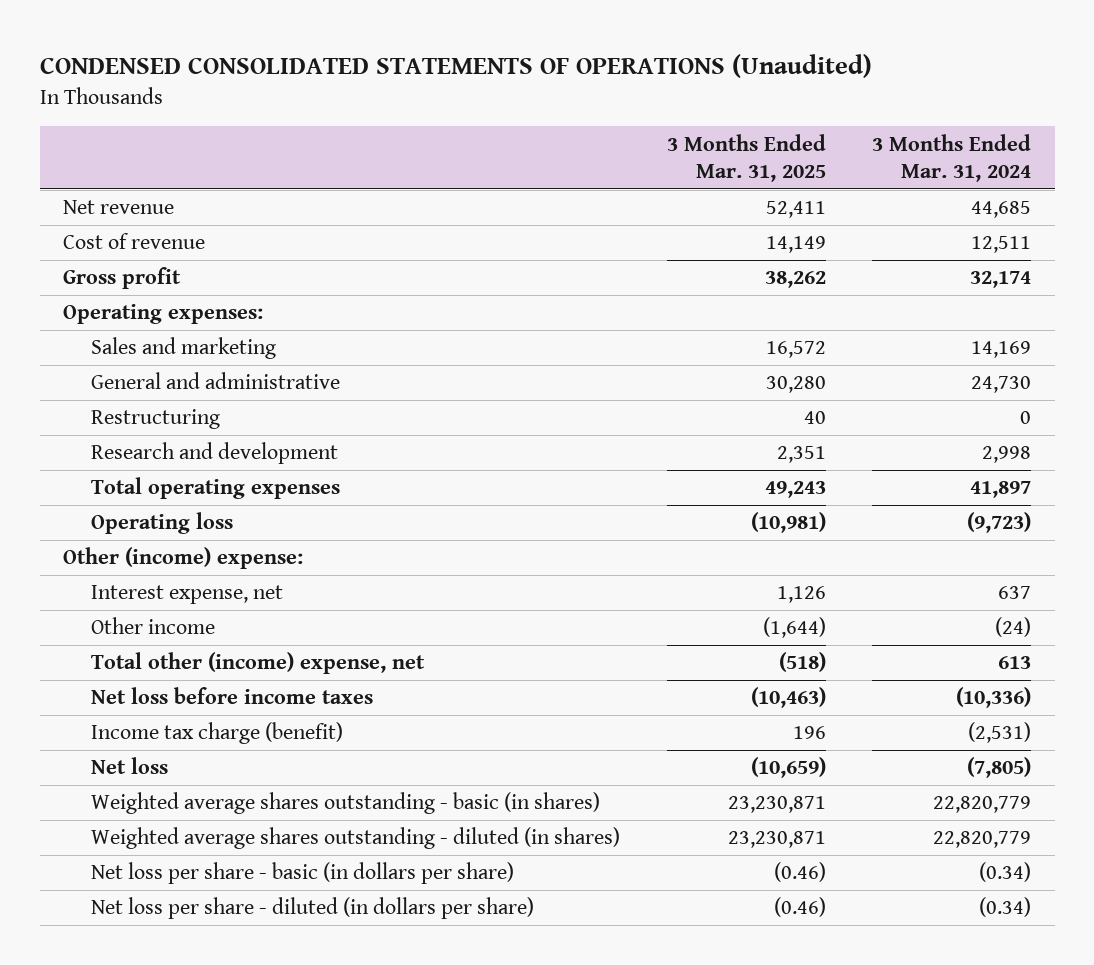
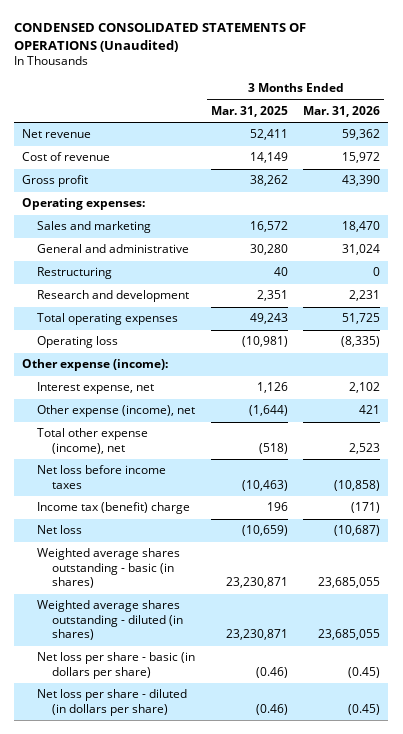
- | 3 Months Ended Mar. 31, 2025 | 3 Months Ended Mar. 31, 2024
+ | 3 Months Ended Mar. 31, 2025 | 3 Months Ended Mar. 31, 2026
- Other (income) expense:
+ Other expense (income):
- Other income | (1,644) | (24)
- Total other (income) expense, net | (518) | 613
+ Other expense (income), net | (1,644) | 421
+ Total other expense (income), net | (518) | 2,523
- Income tax charge (benefit) | 196 | (2,531)
+ Income tax (benefit) charge | 196 | (171)

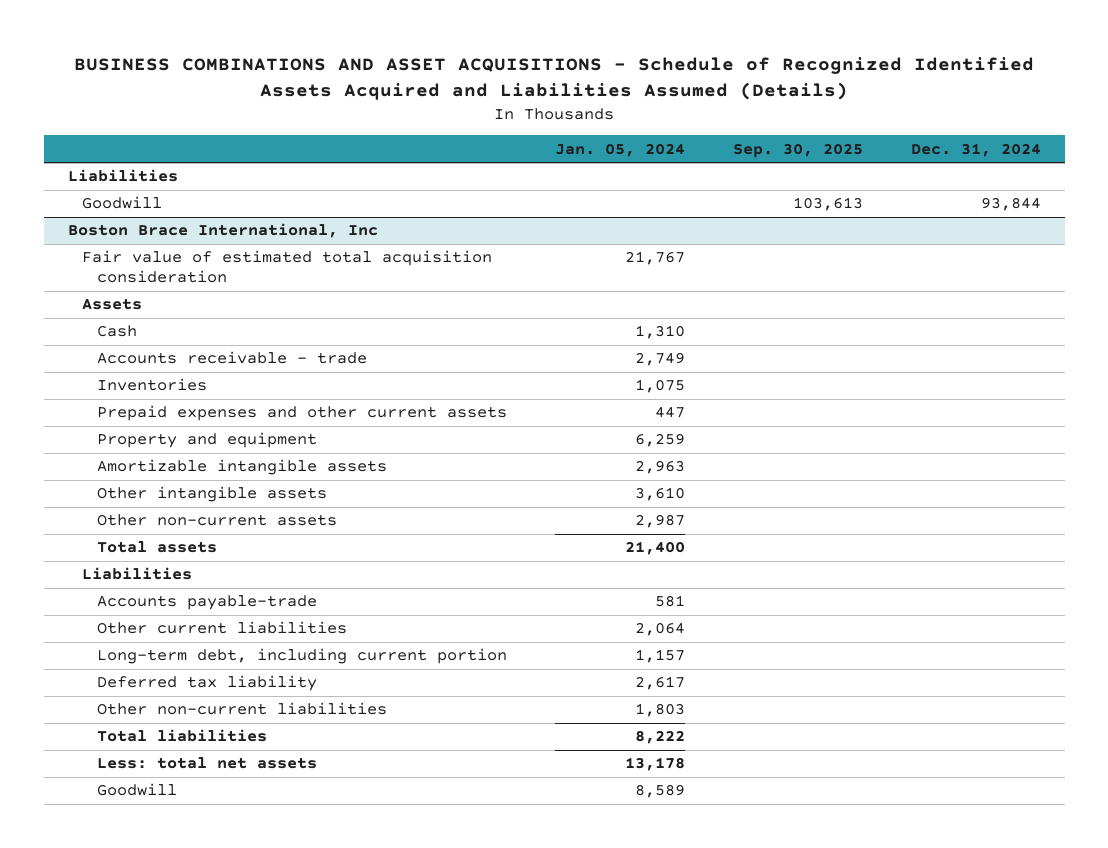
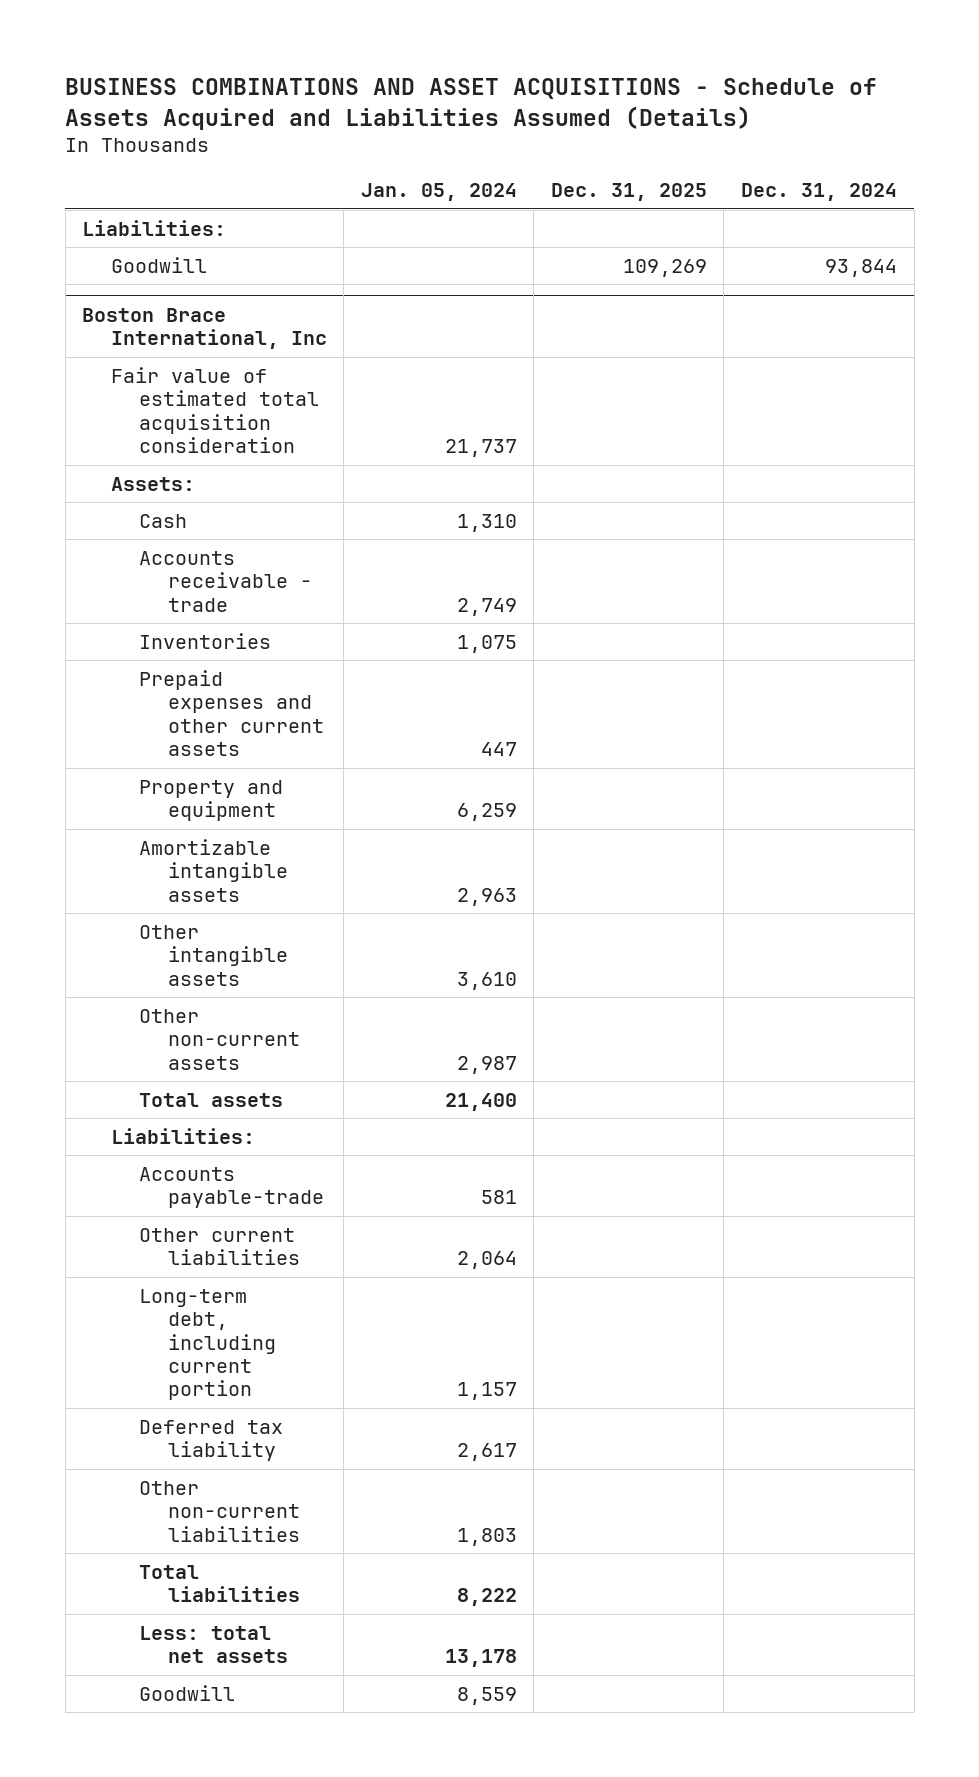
- BUSINESS COMBINATIONS AND ASSET ACQUISITIONS - Schedule of Recognized Identified Assets Acquired and Liabilities Assumed (Details)
+ BUSINESS COMBINATIONS AND ASSET ACQUISITIONS - Schedule of Assets Acquired and Liabilities Assumed (Details)
- | Jan. 05, 2024 | Sep. 30, 2025 | Dec. 31, 2024
+ | Jan. 05, 2024 | Dec. 31, 2025 | Dec. 31, 2024
- Liabilities
+ Liabilities:
@ Boston Brace International, Inc
- Fair value of estimated total acquisition consideration | 21,767 | |
- Assets
+ Fair value of estimated total acquisition consideration | 21,737 | |
+ Assets:
- Liabilities
+ Liabilities:
- Goodwill | 8,589 | |
+ Goodwill | 8,559 | |

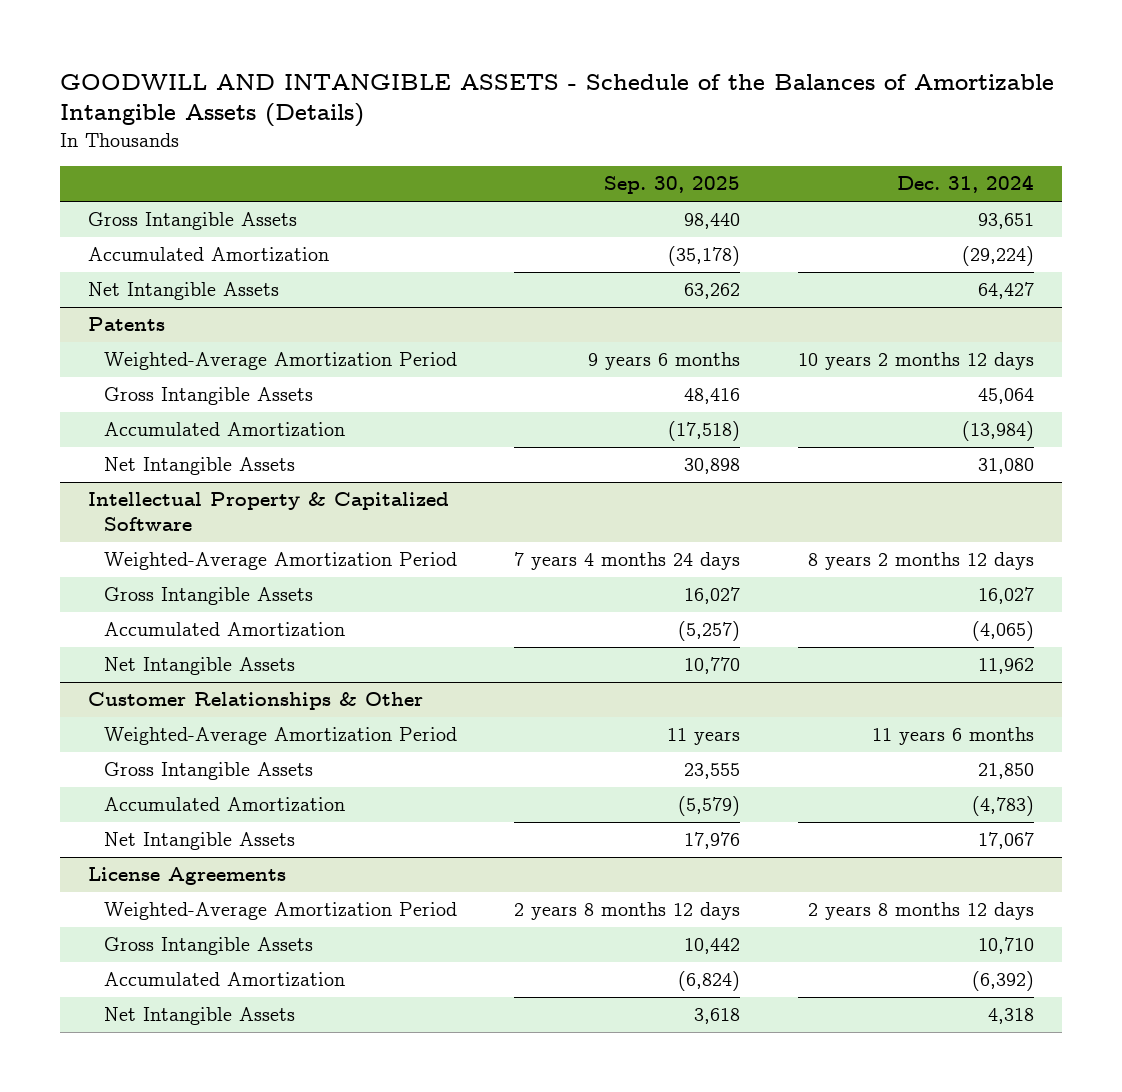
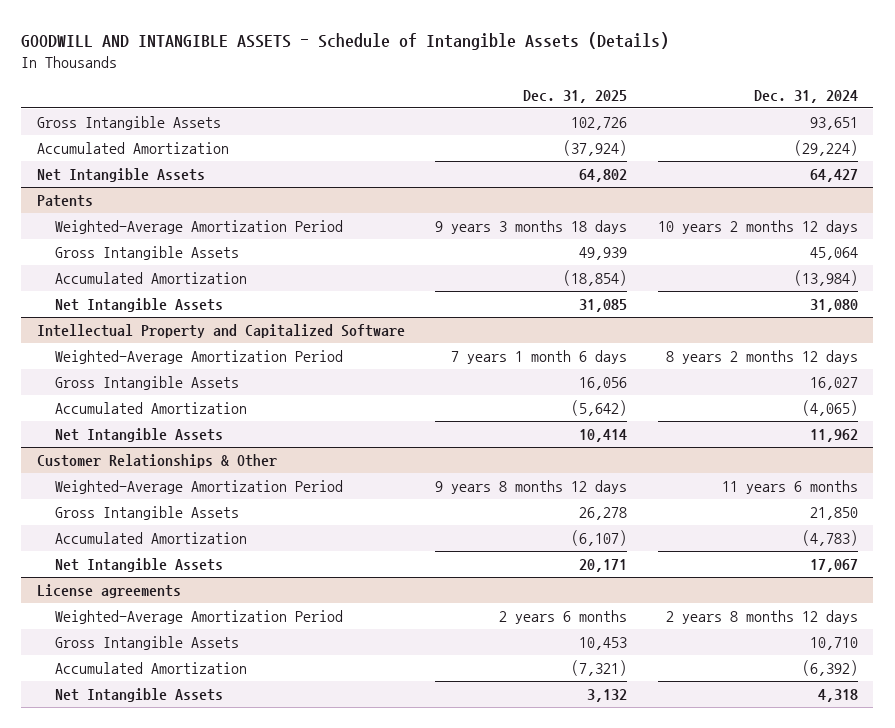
- GOODWILL AND INTANGIBLE ASSETS - Schedule of the Balances of Amortizable Intangible Assets (Details)
+ GOODWILL AND INTANGIBLE ASSETS - Schedule of Intangible Assets (Details)
- | Sep. 30, 2025 | Dec. 31, 2024
+ | Dec. 31, 2025 | Dec. 31, 2024
- Intellectual Property & Capitalized Software
+ Intellectual Property and Capitalized Software
- License Agreements
+ License agreements

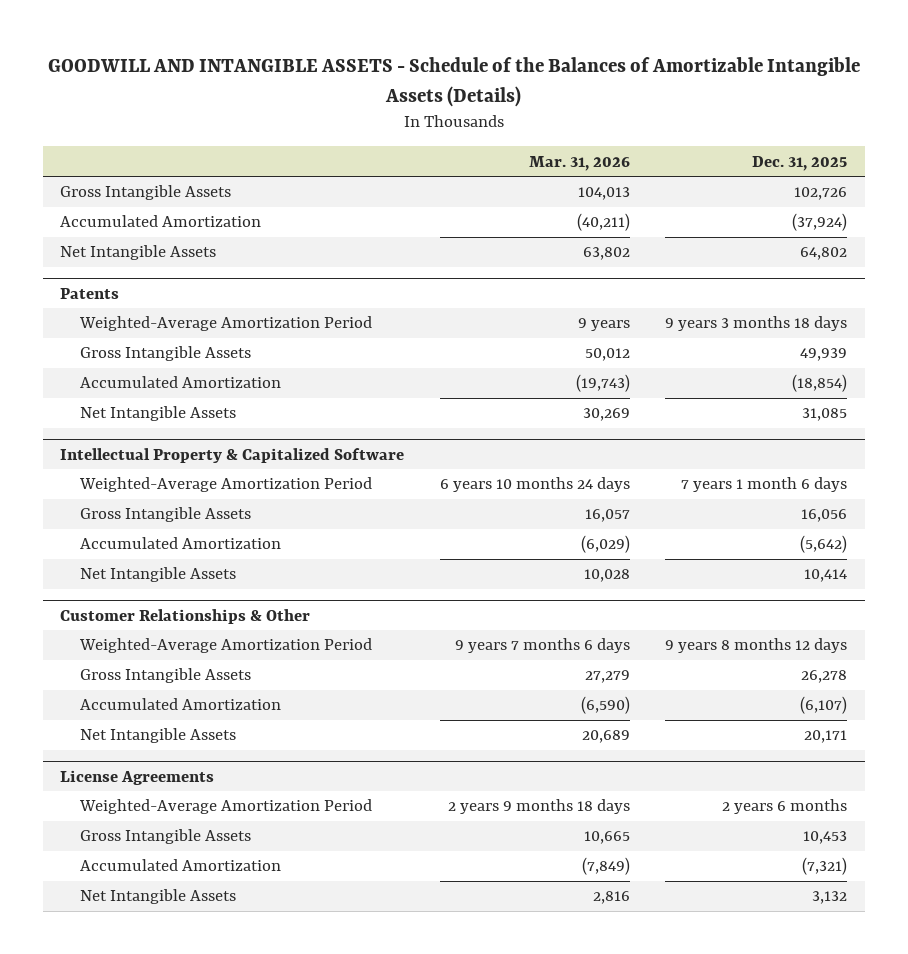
- GOODWILL AND INTANGIBLE ASSETS - Schedule of Intangible Assets (Details)
+ GOODWILL AND INTANGIBLE ASSETS - Schedule of the Balances of Amortizable Intangible Assets (Details)
- | Dec. 31, 2025 | Dec. 31, 2024
+ | Mar. 31, 2026 | Dec. 31, 2025
- Intellectual Property and Capitalized Software
+ Intellectual Property & Capitalized Software
- License agreements
+ License Agreements

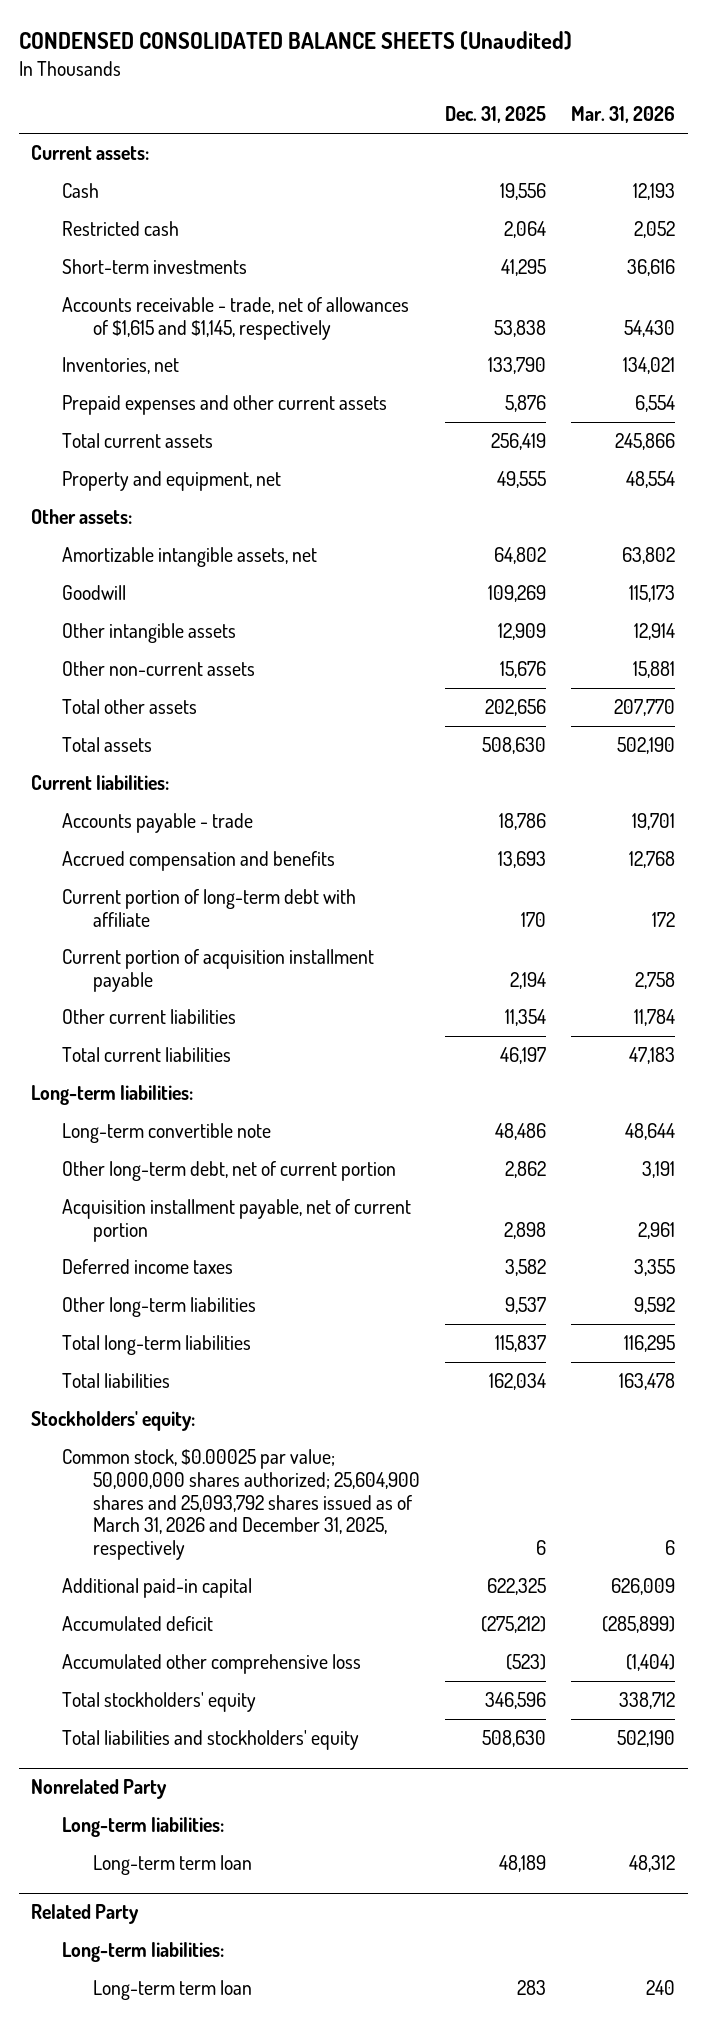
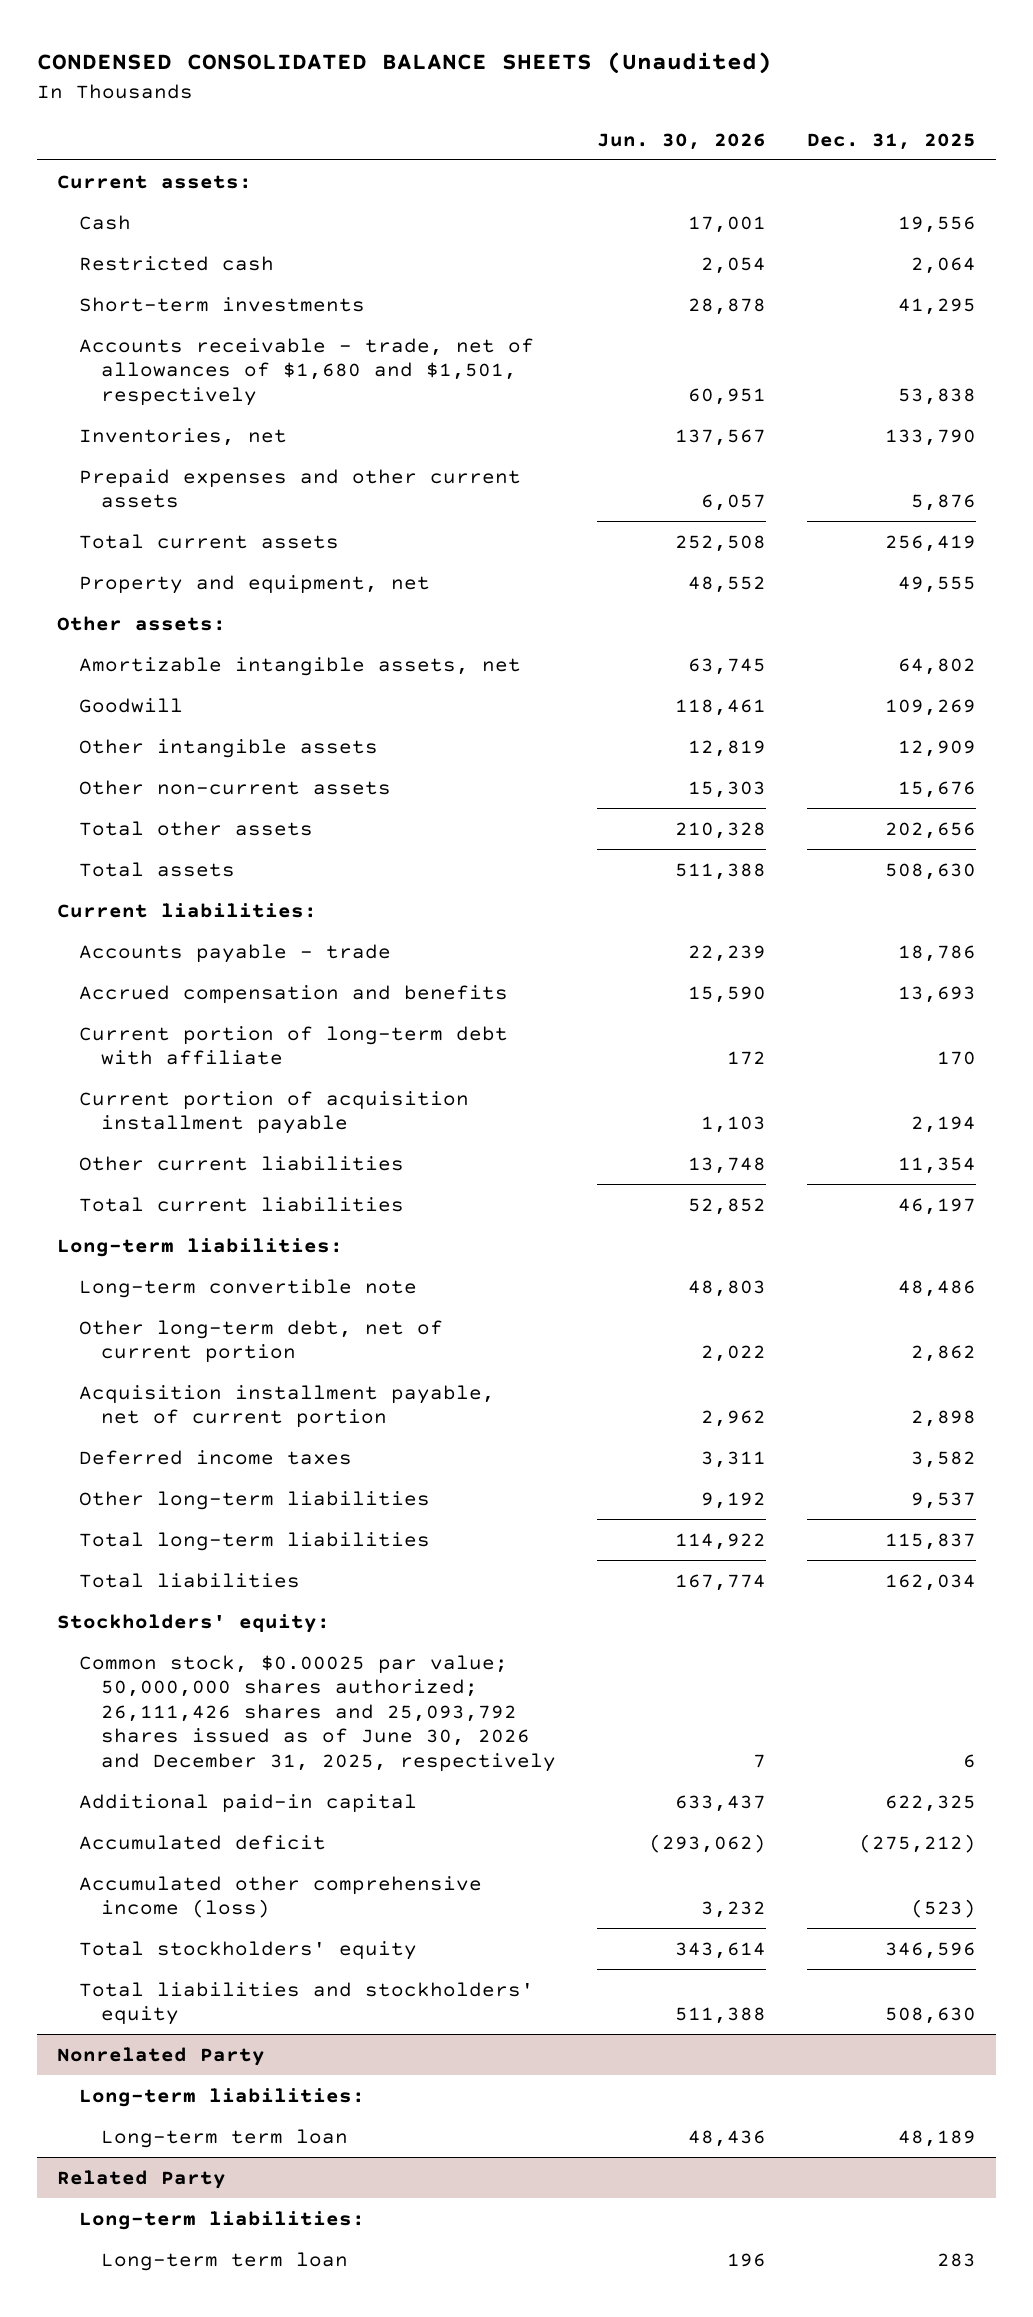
- | Dec. 31, 2025 | Mar. 31, 2026
+ | Jun. 30, 2026 | Dec. 31, 2025
- Accounts receivable - trade, net of allowances of $1,615 and $1,145, respectively | 53,838 | 54,430
+ Accounts receivable - trade, net of allowances of $1,680 and $1,501, respectively | 60,951 | 53,838
- Common stock, $0.00025 par value; 50,000,000 shares authorized; 25,604,900 shares and 25,093,792 shares issued as of March 31, 2026 and December 31, 2025, respectively | 6 | 6
+ Common stock, $0.00025 par value; 50,000,000 shares authorized; 26,111,426 shares and 25,093,792 shares issued as of June 30, 2026 and December 31, 2025, respectively | 7 | 6
- Accumulated other comprehensive loss | (523) | (1,404)
+ Accumulated other comprehensive income (loss) | 3,232 | (523)

